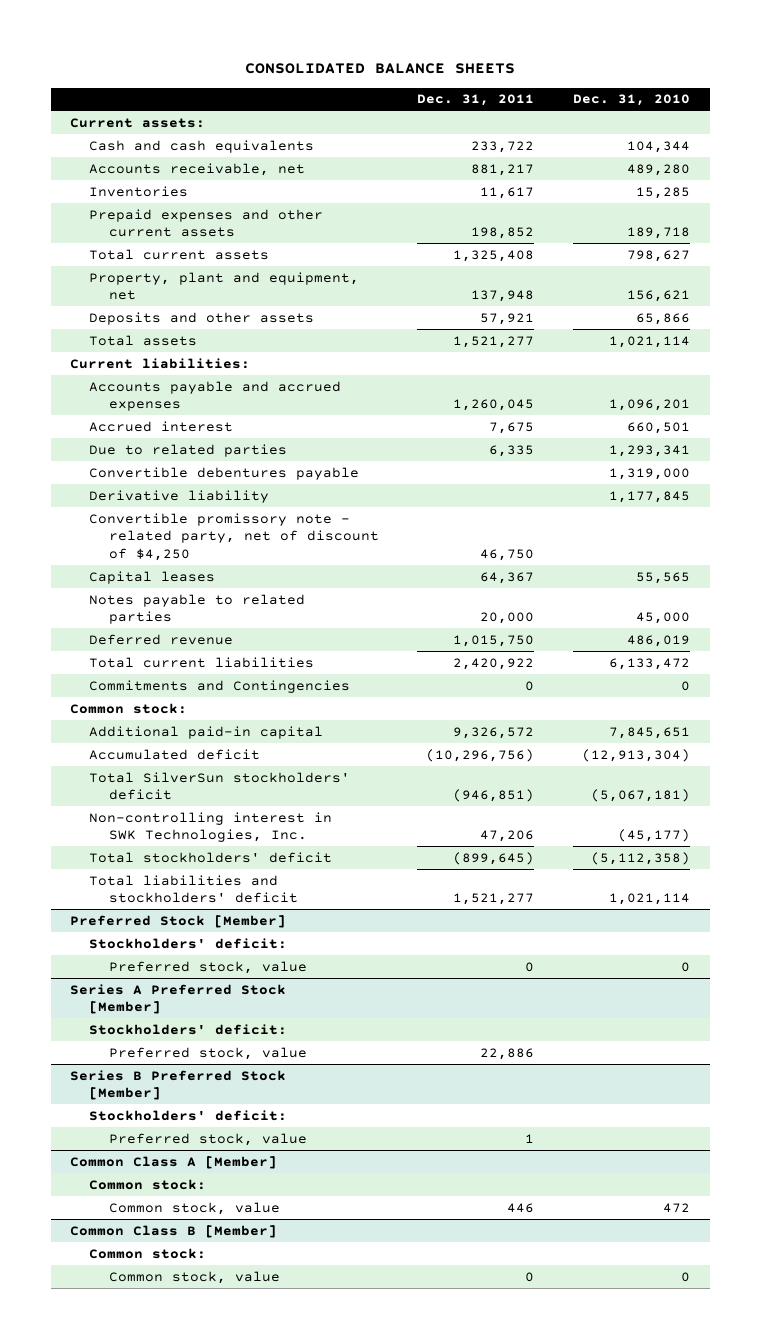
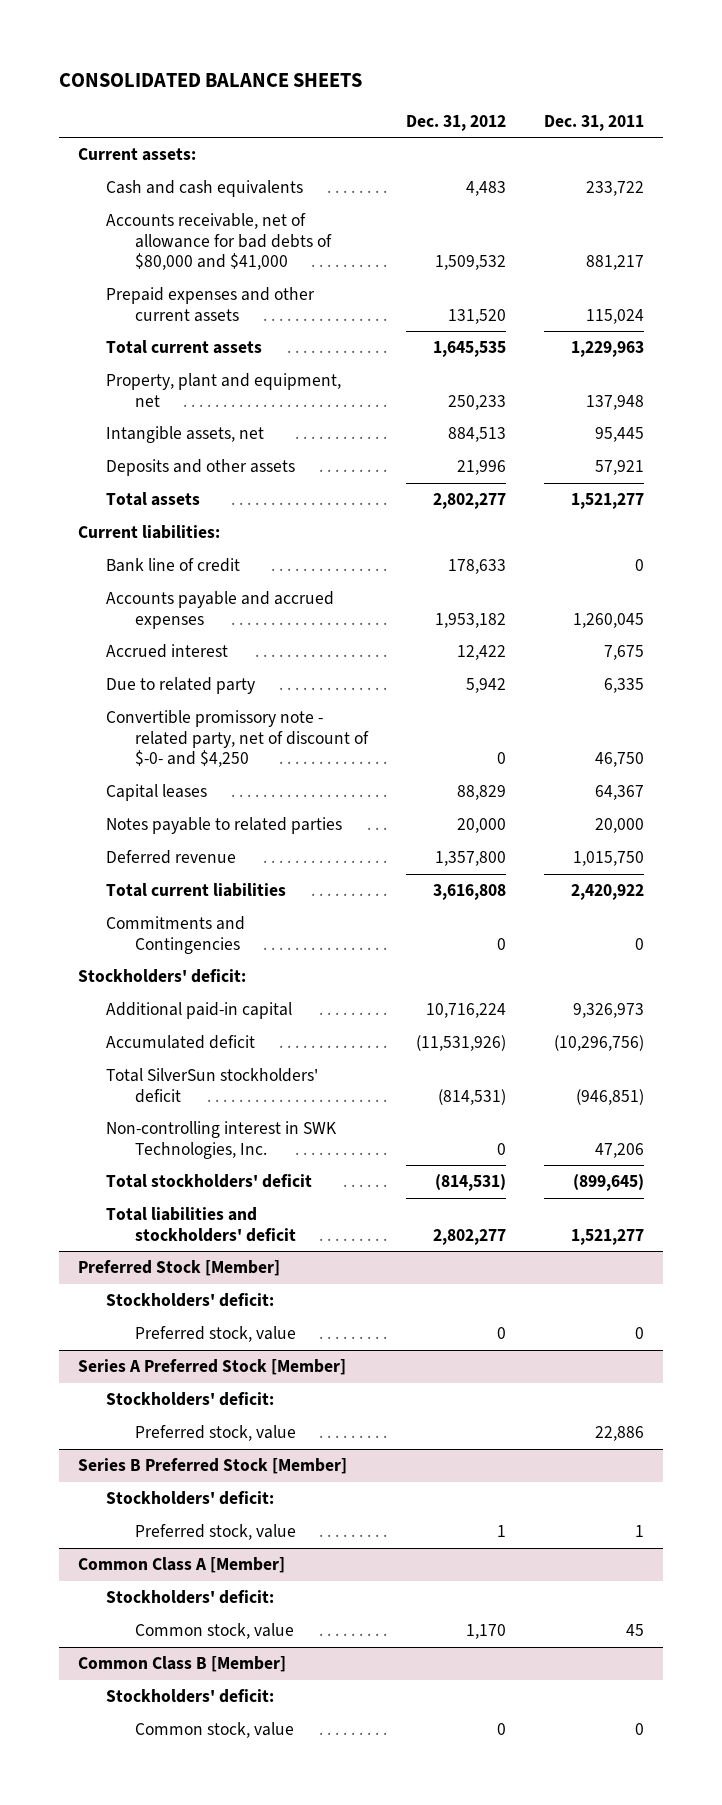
- | Dec. 31, 2011 | Dec. 31, 2010
+ | Dec. 31, 2012 | Dec. 31, 2011
- Accounts receivable, net | 881,217 | 489,280
- Inventories | 11,617 | 15,285
- Prepaid expenses and other current assets | 198,852 | 189,718
- Total current assets | 1,325,408 | 798,627
+ Accounts receivable, net of allowance for bad debts of $80,000 and $41,000 | 1,509,532 | 881,217
+ Prepaid expenses and other current assets | 131,520 | 115,024
+ Total current assets | 1,645,535 | 1,229,963
+ Intangible assets, net | 884,513 | 95,445
+ Bank line of credit | 178,633 | 0
- Due to related parties | 6,335 | 1,293,341
- Convertible debentures payable | | 1,319,000
- Derivative liability | | 1,177,845
- Convertible promissory note - related party, net of discount of $4,250 | 46,750 |
+ Due to related party | 5,942 | 6,335
+ Convertible promissory note - related party, net of discount of $-0- and $4,250 | 0 | 46,750
- Common stock:
- Additional paid-in capital | 9,326,572 | 7,845,651
+ Stockholders' deficit:
+ Additional paid-in capital | 10,716,224 | 9,326,973
@ Common Class A [Member]
- Common stock:
- Common stock, value | 446 | 472
+ Stockholders' deficit:
+ Common stock, value | 1,170 | 45
@ Common Class B [Member]
- Common stock:
+ Stockholders' deficit:

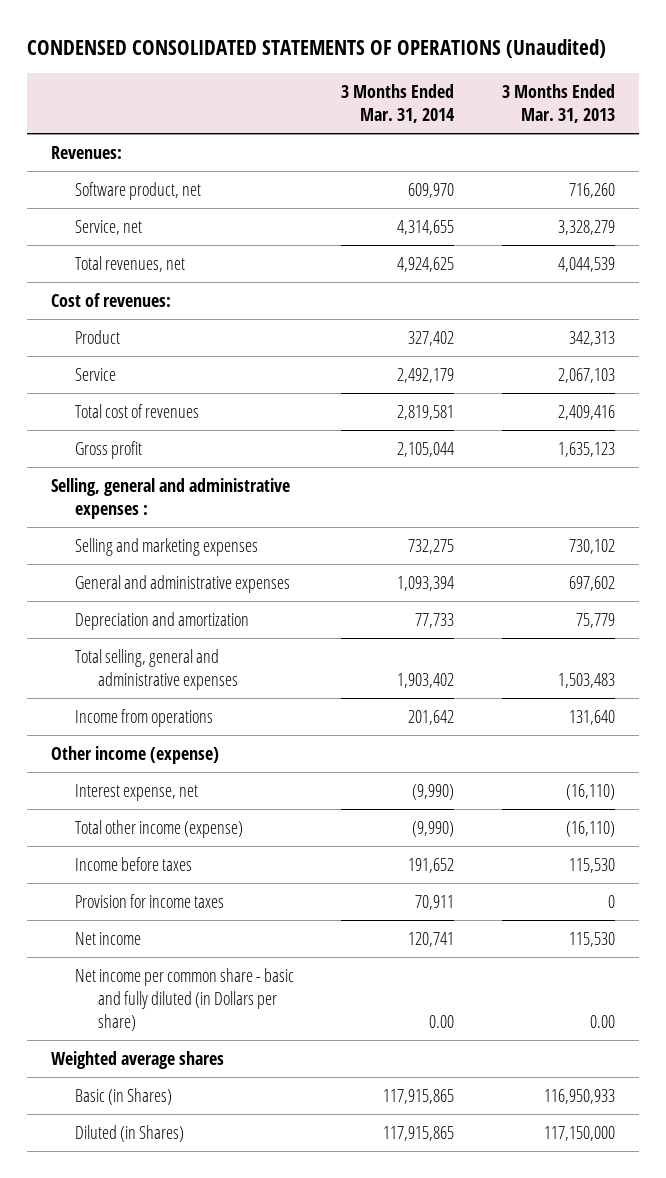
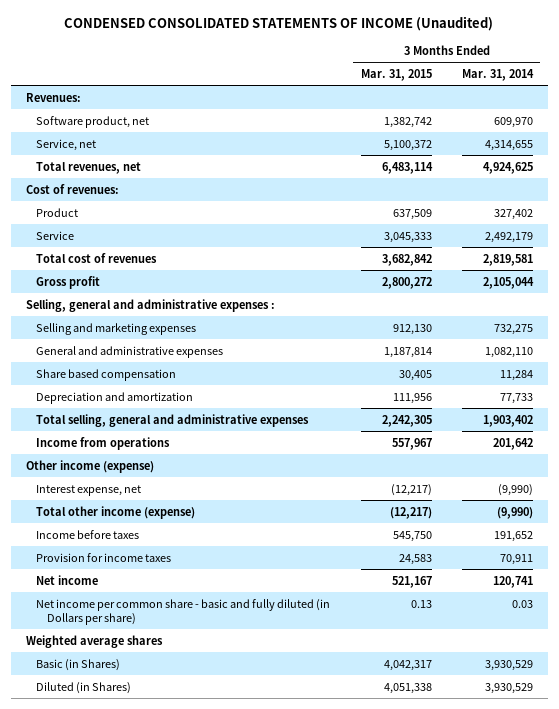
- CONDENSED CONSOLIDATED STATEMENTS OF OPERATIONS (Unaudited)
+ CONDENSED CONSOLIDATED STATEMENTS OF INCOME (Unaudited)
- | 3 Months Ended Mar. 31, 2014 | 3 Months Ended Mar. 31, 2013
+ | 3 Months Ended Mar. 31, 2015 | 3 Months Ended Mar. 31, 2014
- General and administrative expenses | 1,093,394 | 697,602
+ General and administrative expenses | 1,187,814 | 1,082,110
+ Share based compensation | 30,405 | 11,284
- Net income per common share - basic and fully diluted (in Dollars per share) | 0.00 | 0.00
+ Net income per common share - basic and fully diluted (in Dollars per share) | 0.13 | 0.03
- Basic (in Shares) | 117,915,865 | 116,950,933
- Diluted (in Shares) | 117,915,865 | 117,150,000
+ Basic (in Shares) | 4,042,317 | 3,930,529
+ Diluted (in Shares) | 4,051,338 | 3,930,529

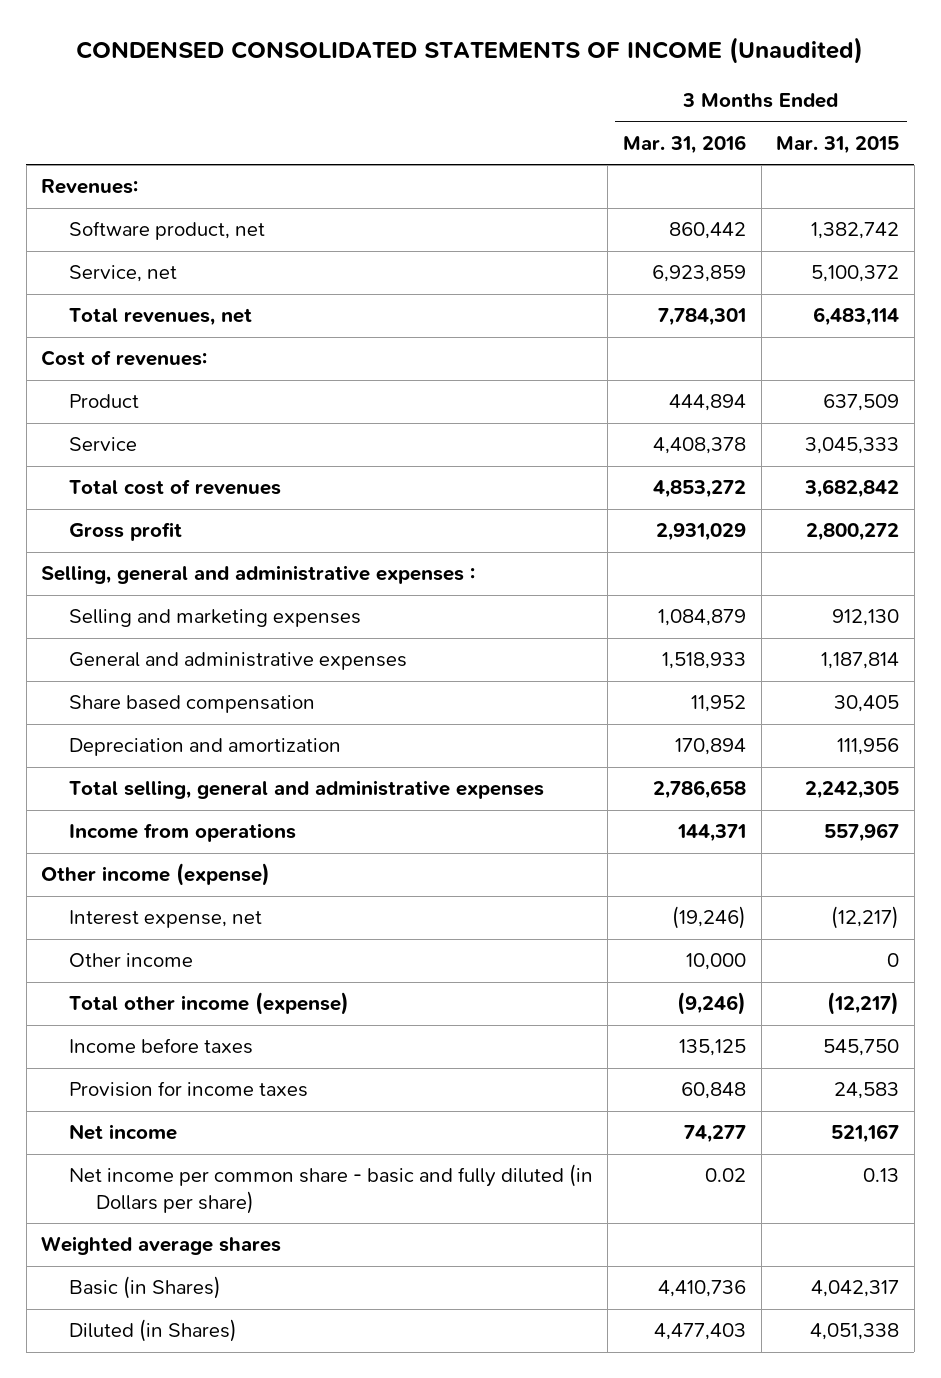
- | 3 Months Ended Mar. 31, 2015 | 3 Months Ended Mar. 31, 2014
+ | 3 Months Ended Mar. 31, 2016 | 3 Months Ended Mar. 31, 2015
+ Other income | 10,000 | 0

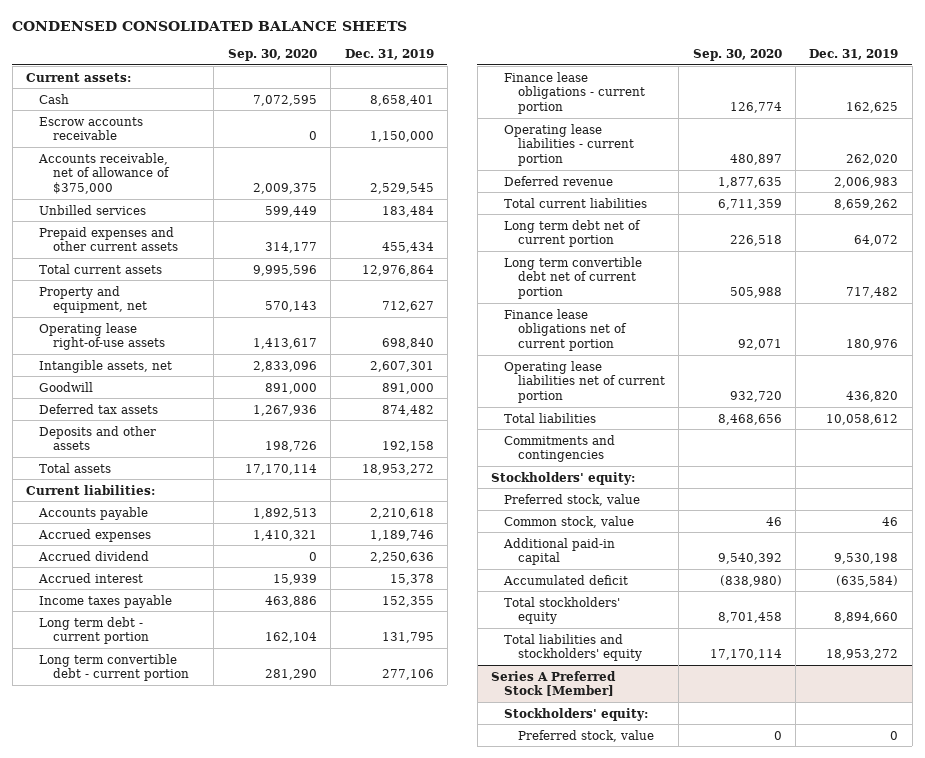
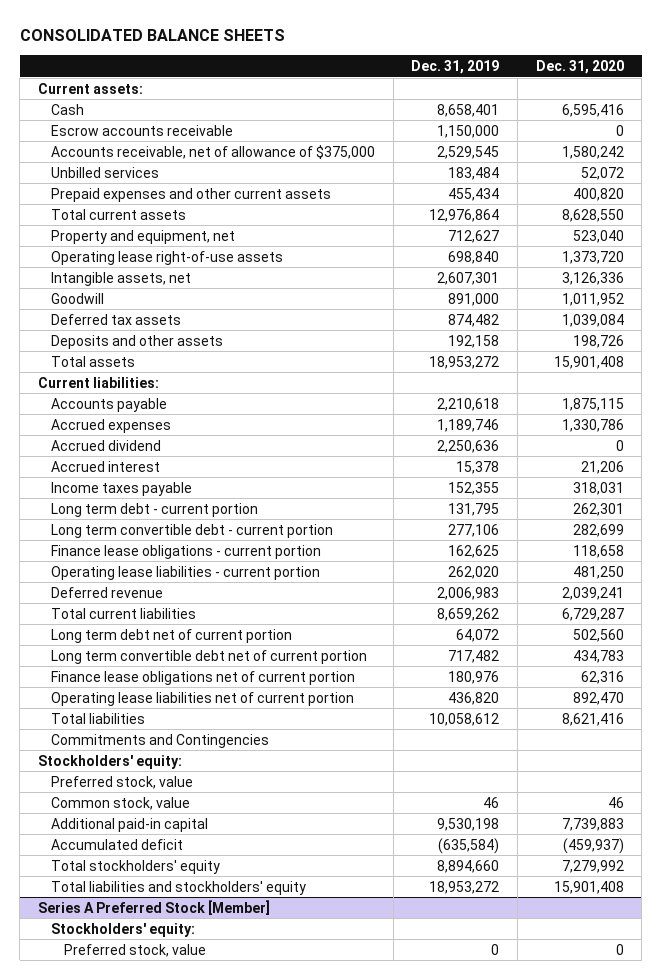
- CONDENSED CONSOLIDATED BALANCE SHEETS
+ CONSOLIDATED BALANCE SHEETS
- | Sep. 30, 2020 | Dec. 31, 2019
+ | Dec. 31, 2019 | Dec. 31, 2020
- Commitments and contingencies
+ Commitments and Contingencies

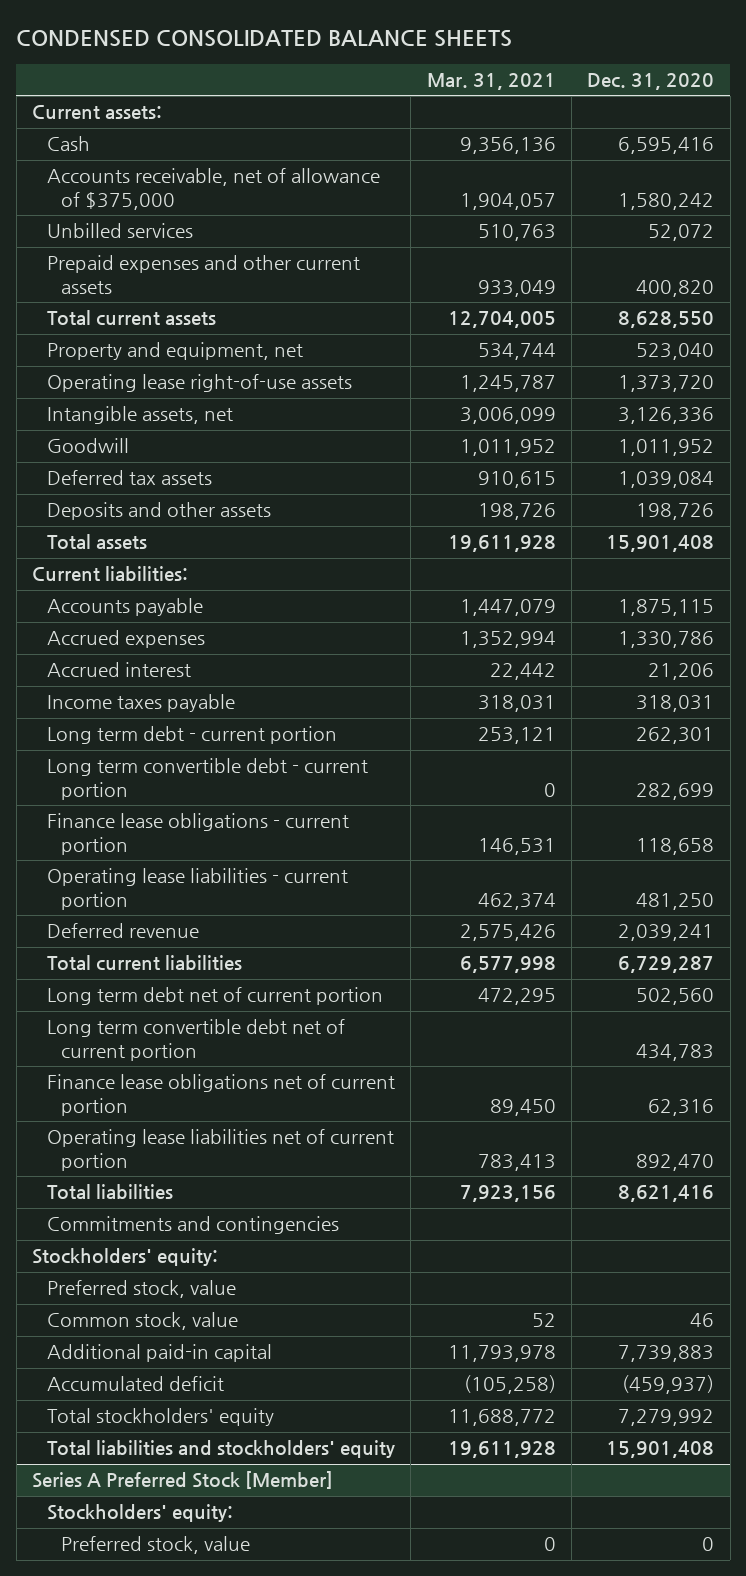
- CONSOLIDATED BALANCE SHEETS
+ CONDENSED CONSOLIDATED BALANCE SHEETS
- | Dec. 31, 2019 | Dec. 31, 2020
+ | Mar. 31, 2021 | Dec. 31, 2020
- Escrow accounts receivable | 1,150,000 | 0
- Accrued dividend | 2,250,636 | 0
- Commitments and Contingencies
+ Commitments and contingencies

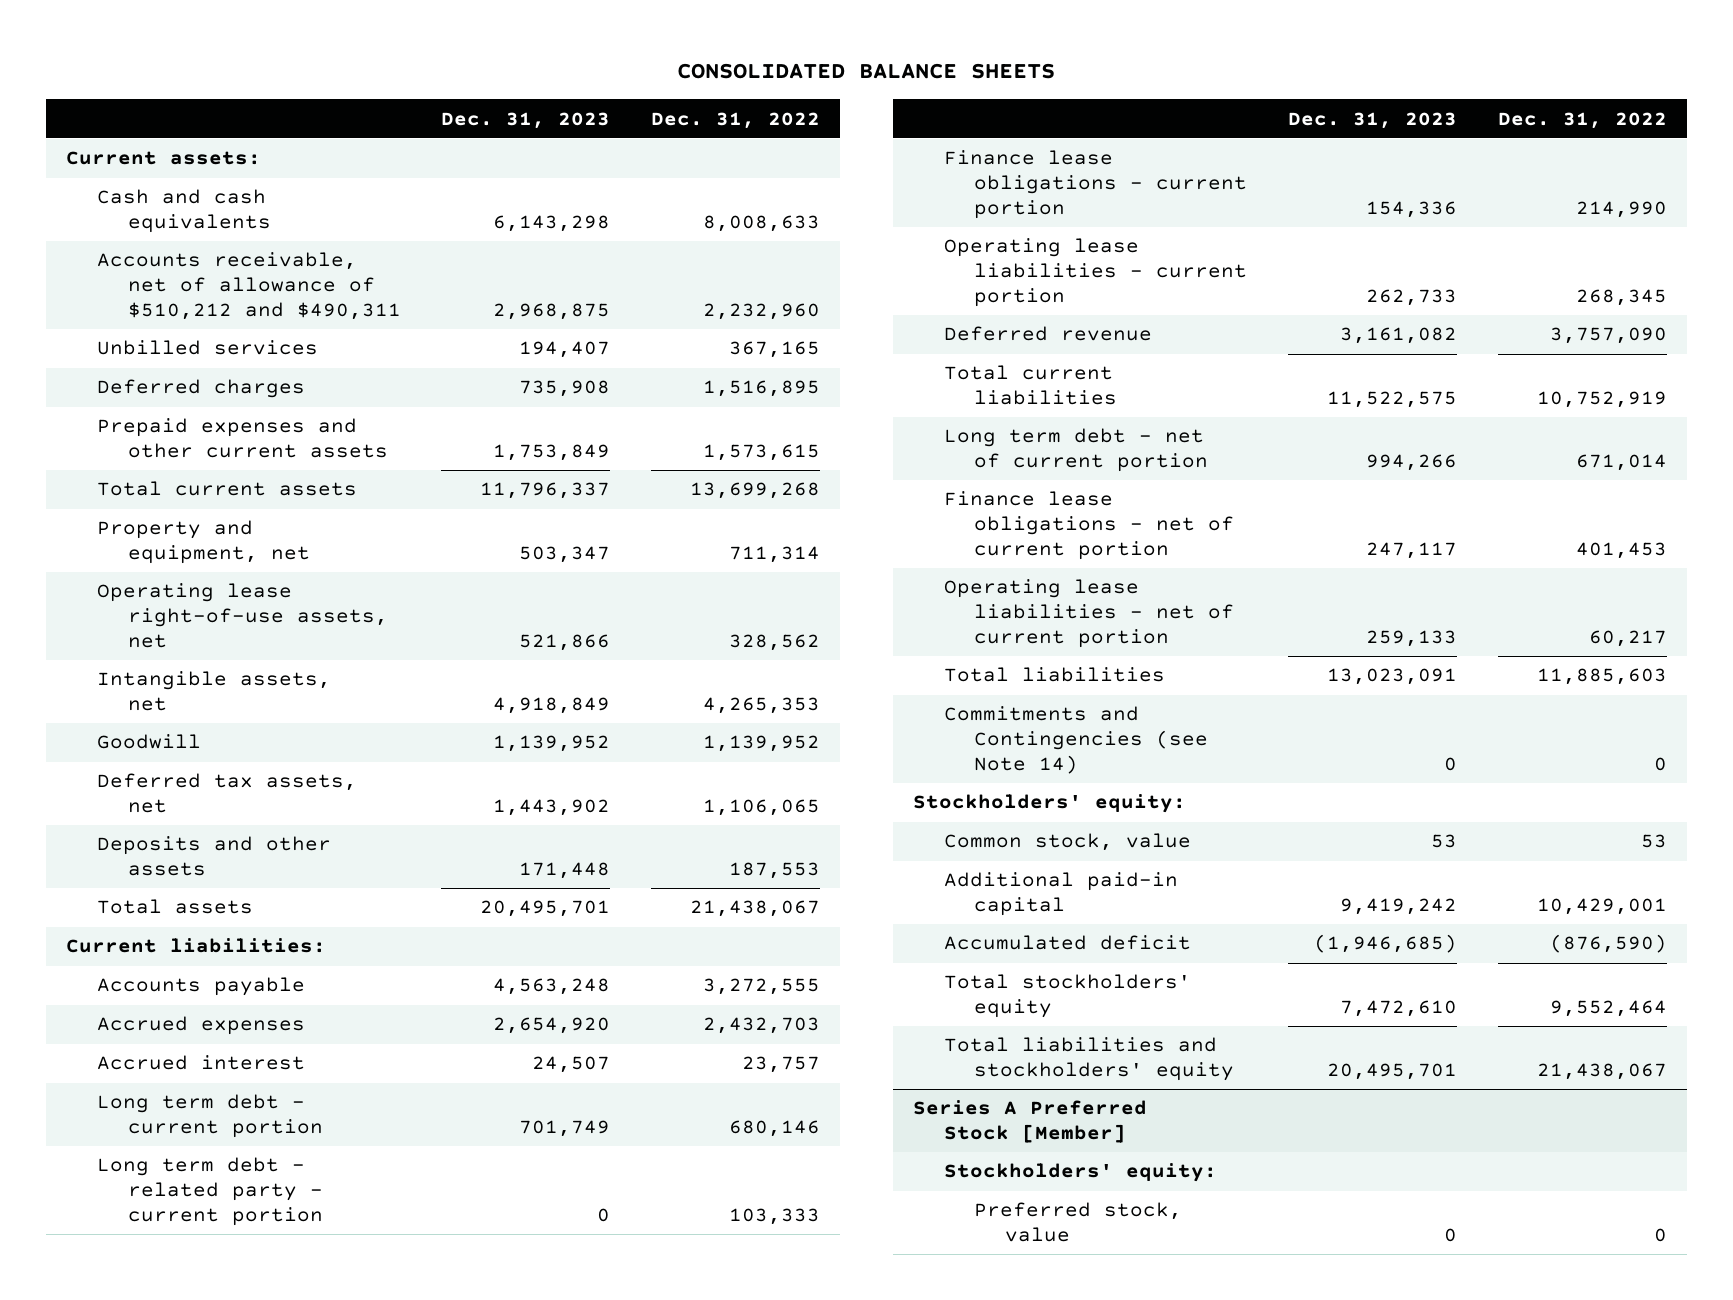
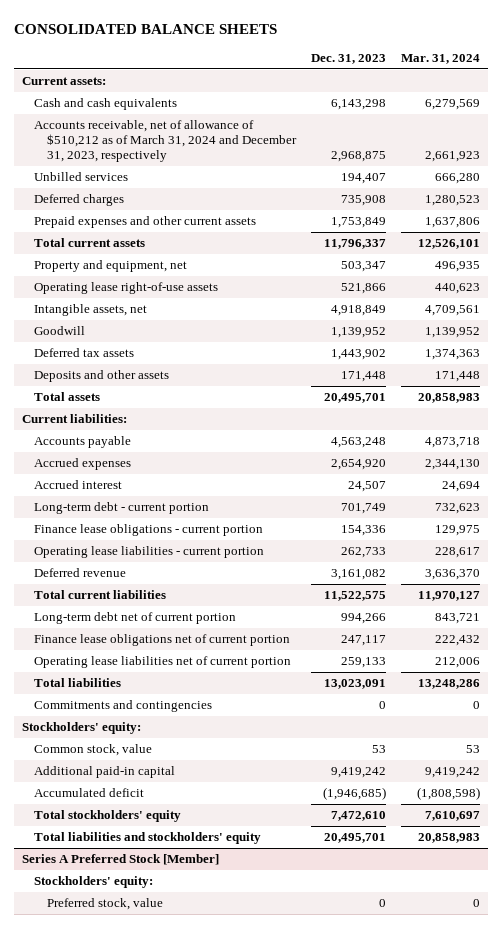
- | Dec. 31, 2023 | Dec. 31, 2022
+ | Dec. 31, 2023 | Mar. 31, 2024
- Accounts receivable, net of allowance of $510,212 and $490,311 | 2,968,875 | 2,232,960
+ Accounts receivable, net of allowance of $510,212 as of March 31, 2024 and December 31, 2023, respectively | 2,968,875 | 2,661,923
- Operating lease right-of-use assets, net | 521,866 | 328,562
+ Operating lease right-of-use assets | 521,866 | 440,623
- Deferred tax assets, net | 1,443,902 | 1,106,065
+ Deferred tax assets | 1,443,902 | 1,374,363
- Long term debt - current portion | 701,749 | 680,146
- Long term debt - related party - current portion | 0 | 103,333
+ Long-term debt - current portion | 701,749 | 732,623
- Long term debt - net of current portion | 994,266 | 671,014
- Finance lease obligations - net of current portion | 247,117 | 401,453
- Operating lease liabilities - net of current portion | 259,133 | 60,217
+ Long-term debt net of current portion | 994,266 | 843,721
+ Finance lease obligations net of current portion | 247,117 | 222,432
+ Operating lease liabilities net of current portion | 259,133 | 212,006
- Commitments and Contingencies (see Note 14) | 0 | 0
+ Commitments and contingencies | 0 | 0

